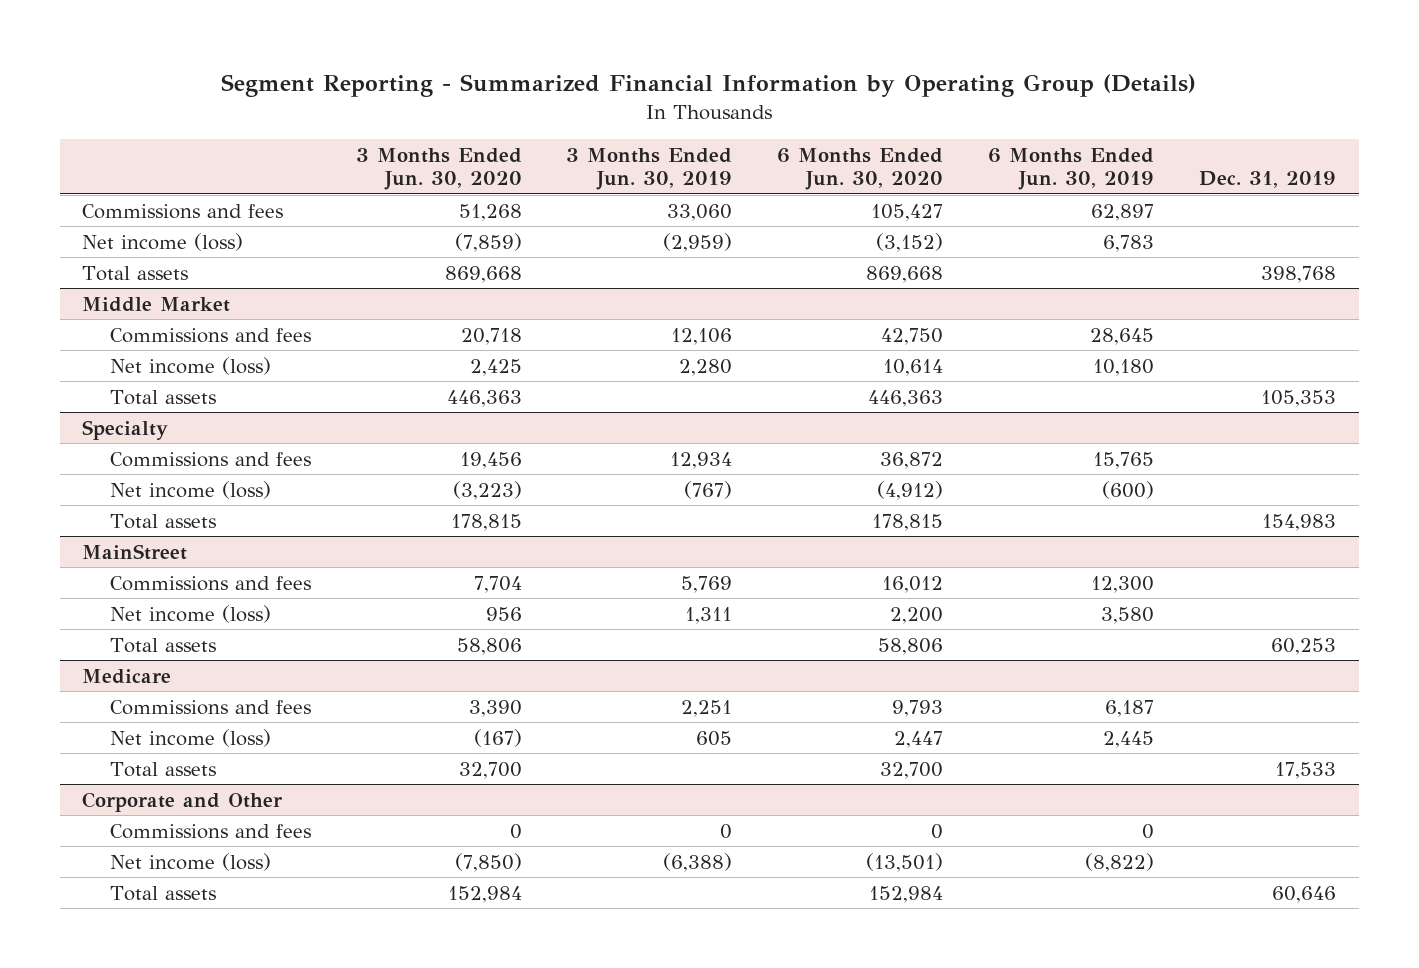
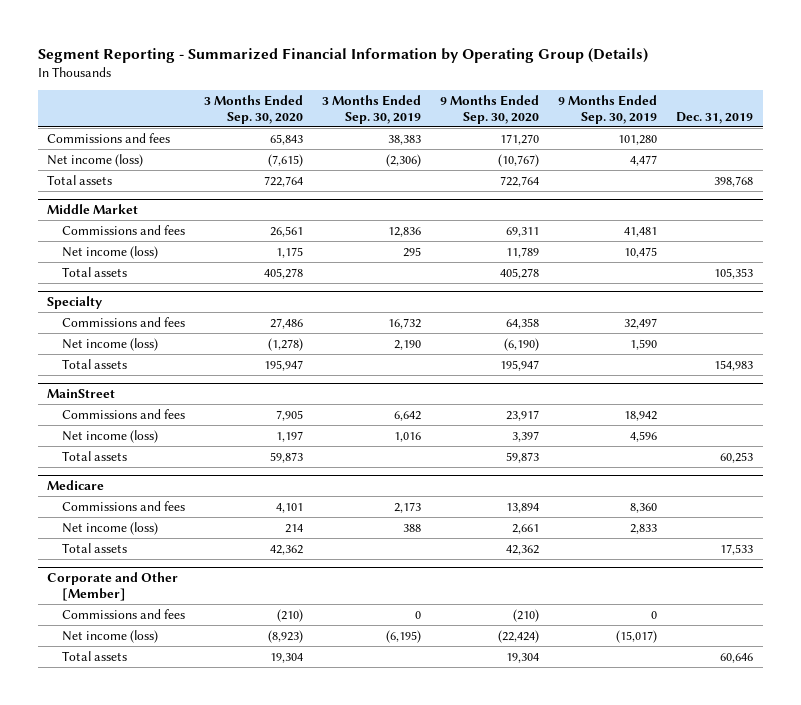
- | 3 Months Ended Jun. 30, 2020 | 3 Months Ended Jun. 30, 2019 | 6 Months Ended Jun. 30, 2020 | 6 Months Ended Jun. 30, 2019 | Dec. 31, 2019
+ | 3 Months Ended Sep. 30, 2020 | 3 Months Ended Sep. 30, 2019 | 9 Months Ended Sep. 30, 2020 | 9 Months Ended Sep. 30, 2019 | Dec. 31, 2019
- Corporate and Other
+ Corporate and Other [Member]

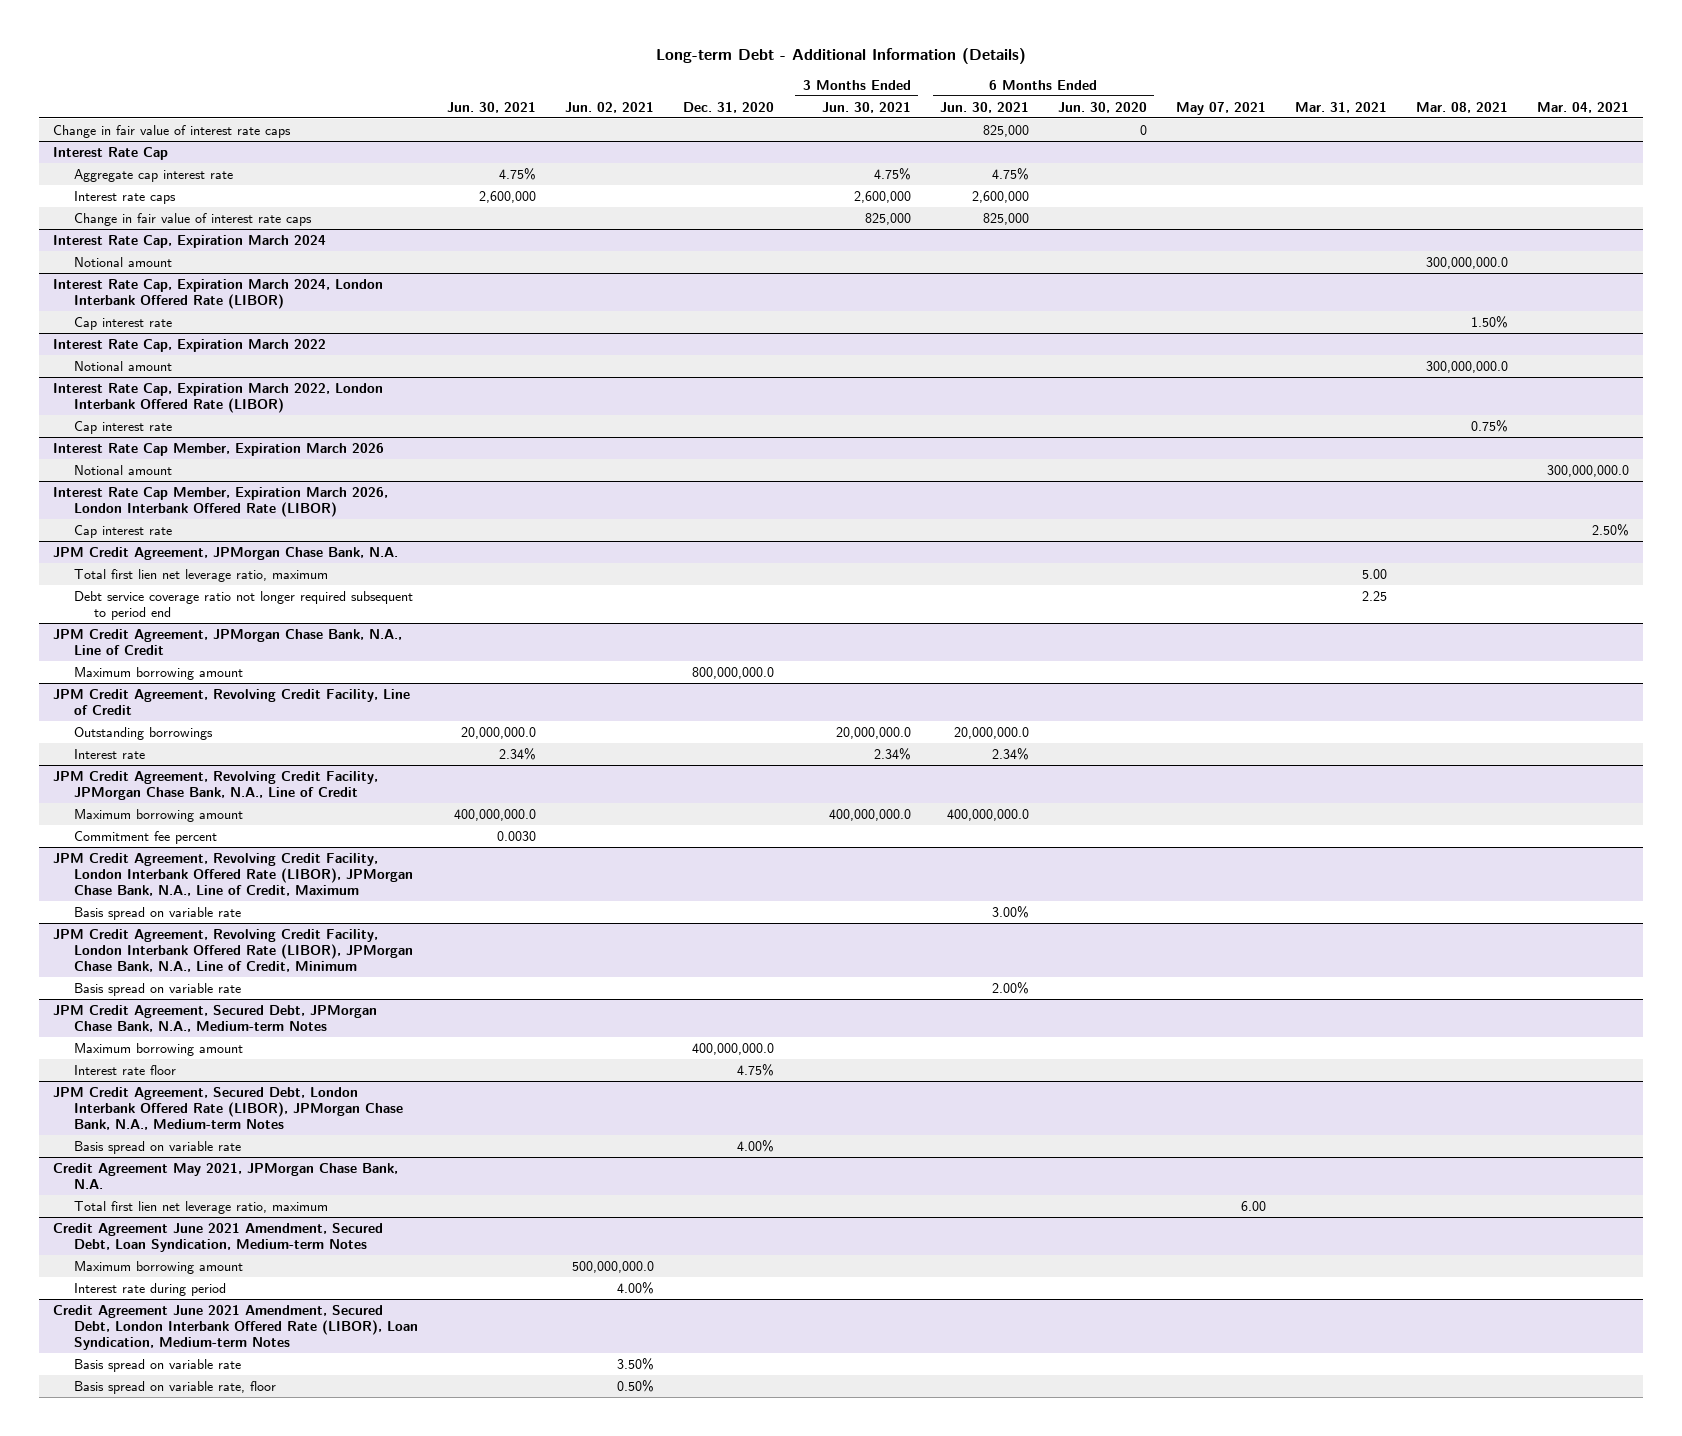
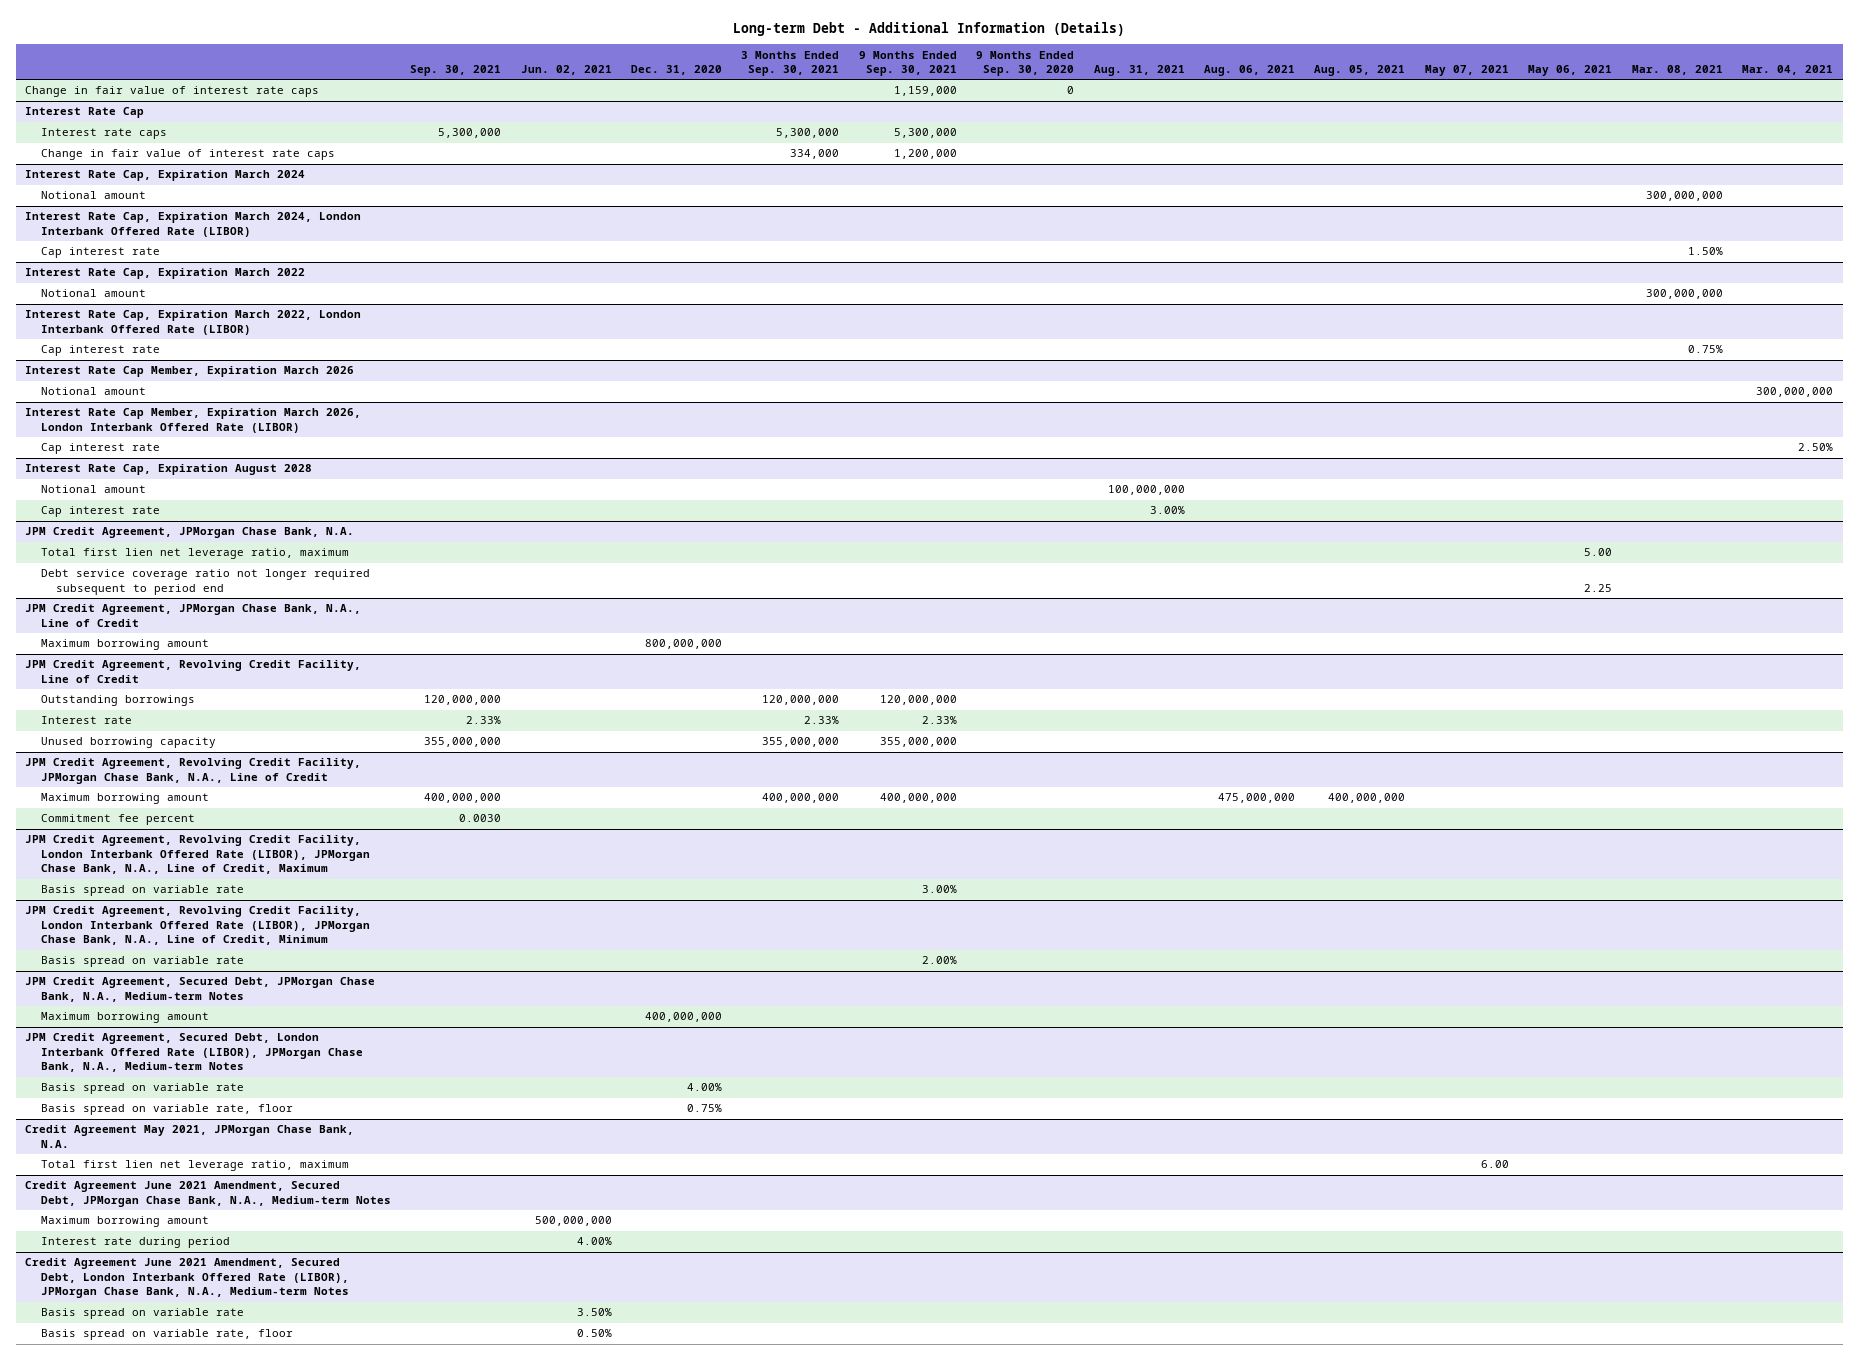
- | Jun. 30, 2021 | Jun. 02, 2021 | Dec. 31, 2020 | 3 Months Ended Jun. 30, 2021 | 6 Months Ended Jun. 30, 2021 | 6 Months Ended Jun. 30, 2020 | May 07, 2021 | Mar. 31, 2021 | Mar. 08, 2021 | Mar. 04, 2021
+ | Sep. 30, 2021 | Jun. 02, 2021 | Dec. 31, 2020 | 3 Months Ended Sep. 30, 2021 | 9 Months Ended Sep. 30, 2021 | 9 Months Ended Sep. 30, 2020 | Aug. 31, 2021 | Aug. 06, 2021 | Aug. 05, 2021 | May 07, 2021 | May 06, 2021 | Mar. 08, 2021 | Mar. 04, 2021
@ Interest Rate Cap
- Aggregate cap interest rate | 4.75% | | | 4.75% | 4.75% | | | | |
@ Interest Rate Cap, Expiration March 2024
- Notional amount | | | | | | | | | 300,000,000.0 |
+ Notional amount | | | | | | | | | | | | 300,000,000 |
@ Interest Rate Cap, Expiration March 2022
- Notional amount | | | | | | | | | 300,000,000.0 |
+ Notional amount | | | | | | | | | | | | 300,000,000 |
@ Interest Rate Cap Member, Expiration March 2026
- Notional amount | | | | | | | | | | 300,000,000.0
+ Notional amount | | | | | | | | | | | | | 300,000,000
+ Interest Rate Cap, Expiration August 2028
+ Notional amount | | | | | | | 100,000,000 | | | | | |
+ Cap interest rate | | | | | | | 3.00% | | | | | |
@ JPM Credit Agreement, JPMorgan Chase Bank, N.A., Line of Credit
- Maximum borrowing amount | | | 800,000,000.0 | | | | | | |
+ Maximum borrowing amount | | | 800,000,000 | | | | | | | | | |
@ JPM Credit Agreement, Revolving Credit Facility, Line of Credit
+ Unused borrowing capacity | 355,000,000 | | | 355,000,000 | 355,000,000 | | | | | | | |
@ JPM Credit Agreement, Secured Debt, JPMorgan Chase Bank, N.A., Medium-term Notes
- Maximum borrowing amount | | | 400,000,000.0 | | | | | | |
- Interest rate floor | | | 4.75% | | | | | | |
+ Maximum borrowing amount | | | 400,000,000 | | | | | | | | | |
@ JPM Credit Agreement, Secured Debt, London Interbank Offered Rate (LIBOR), JPMorgan Chase Bank, N.A., Medium-term Notes
+ Basis spread on variable rate, floor | | | 0.75% | | | | | | | | | |
- Credit Agreement June 2021 Amendment, Secured Debt, Loan Syndication, Medium-term Notes
- Maximum borrowing amount | | 500,000,000.0 | | | | | | | |
+ Credit Agreement June 2021 Amendment, Secured Debt, JPMorgan Chase Bank, N.A., Medium-term Notes
+ Maximum borrowing amount | | 500,000,000 | | | | | | | | | | |
- Credit Agreement June 2021 Amendment, Secured Debt, London Interbank Offered Rate (LIBOR), Loan Syndication, Medium-term Notes
+ Credit Agreement June 2021 Amendment, Secured Debt, London Interbank Offered Rate (LIBOR), JPMorgan Chase Bank, N.A., Medium-term Notes

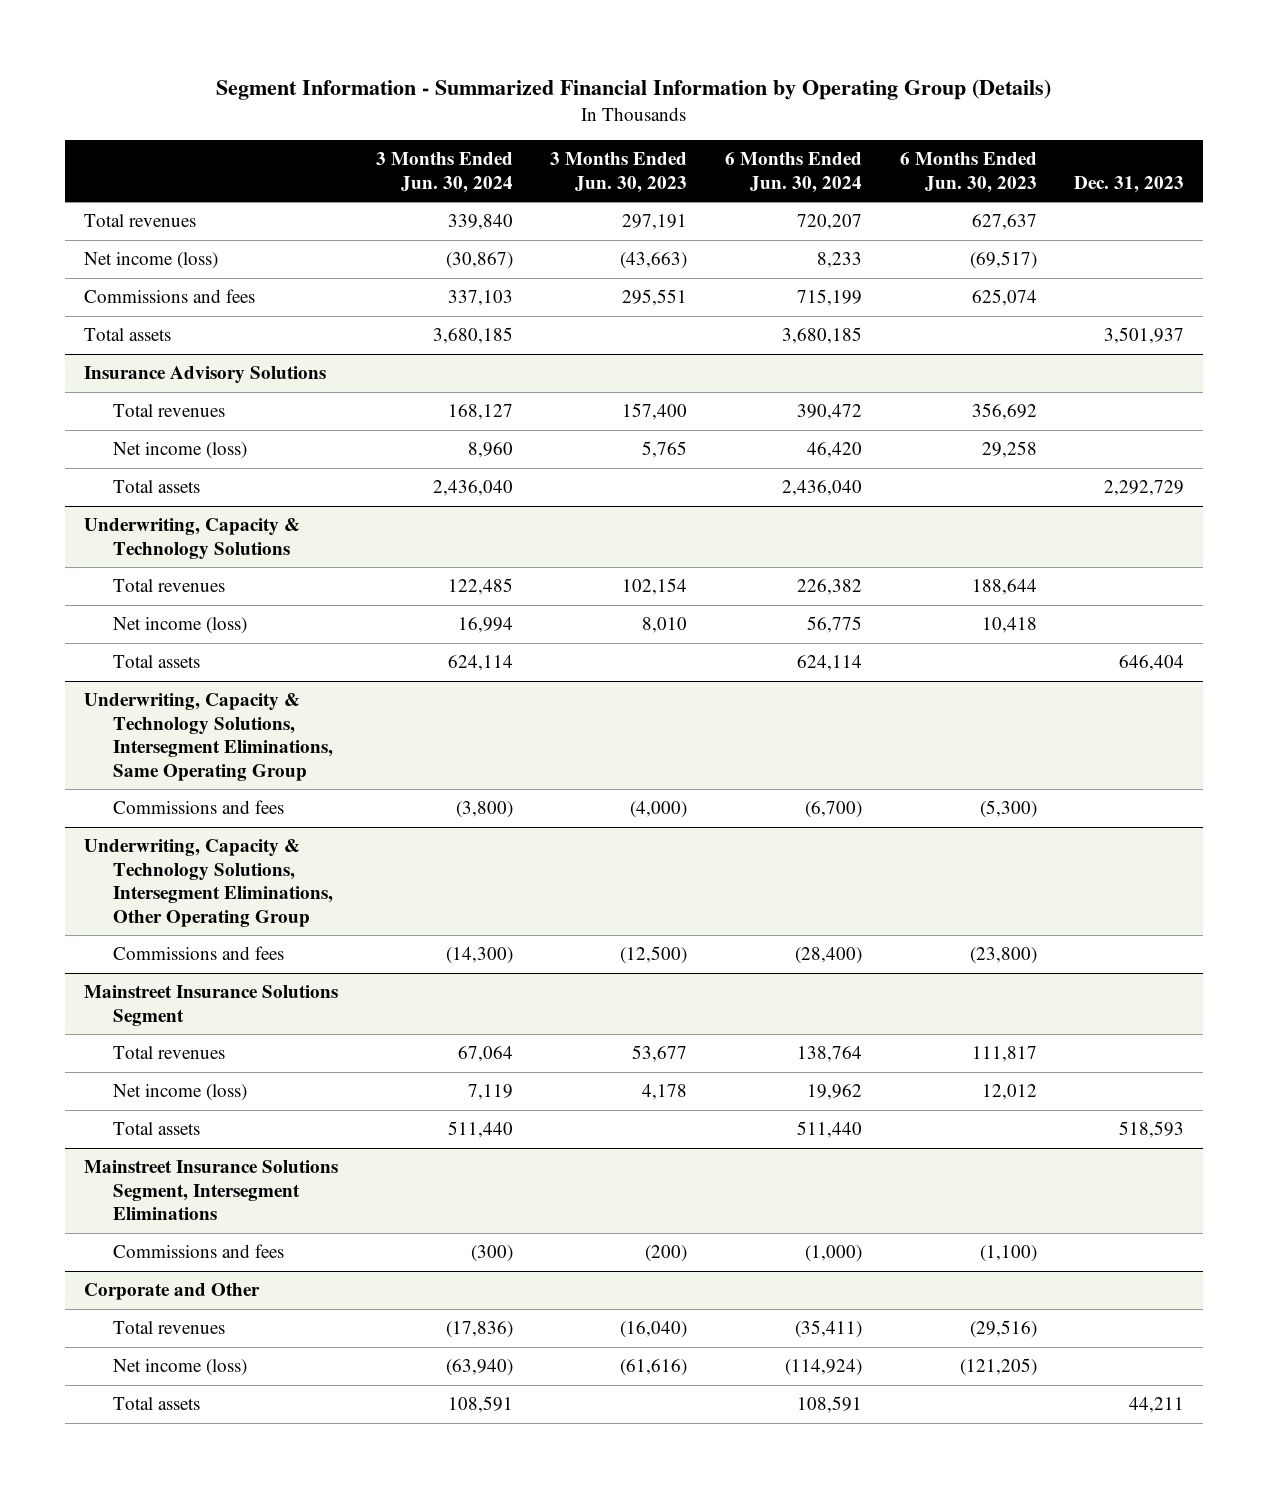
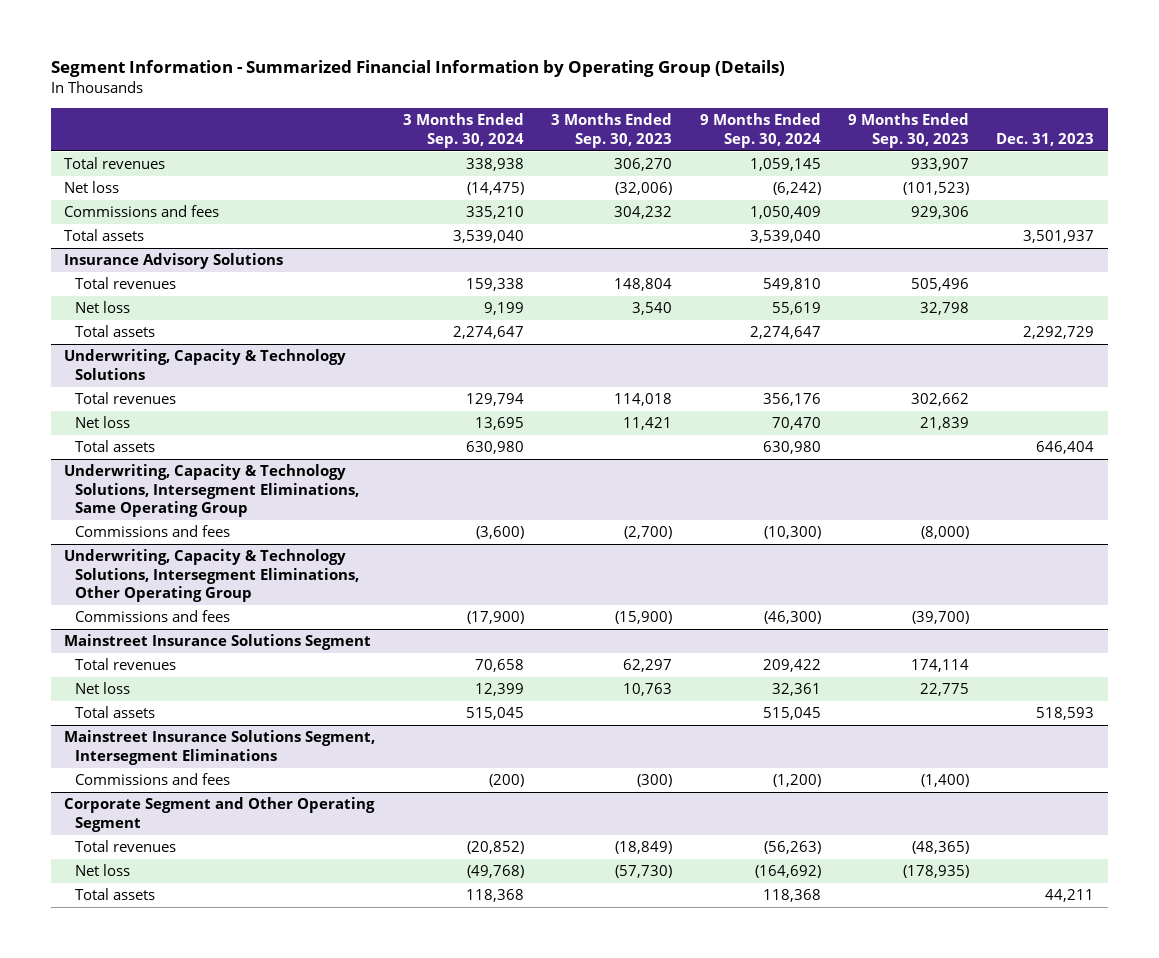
- | 3 Months Ended Jun. 30, 2024 | 3 Months Ended Jun. 30, 2023 | 6 Months Ended Jun. 30, 2024 | 6 Months Ended Jun. 30, 2023 | Dec. 31, 2023
+ | 3 Months Ended Sep. 30, 2024 | 3 Months Ended Sep. 30, 2023 | 9 Months Ended Sep. 30, 2024 | 9 Months Ended Sep. 30, 2023 | Dec. 31, 2023
- Net income (loss) | (30,867) | (43,663) | 8,233 | (69,517) |
+ Net loss | (14,475) | (32,006) | (6,242) | (101,523) |
@ Insurance Advisory Solutions
- Net income (loss) | 8,960 | 5,765 | 46,420 | 29,258 |
+ Net loss | 9,199 | 3,540 | 55,619 | 32,798 |
@ Underwriting, Capacity & Technology Solutions
- Net income (loss) | 16,994 | 8,010 | 56,775 | 10,418 |
+ Net loss | 13,695 | 11,421 | 70,470 | 21,839 |
@ Mainstreet Insurance Solutions Segment
- Net income (loss) | 7,119 | 4,178 | 19,962 | 12,012 |
+ Net loss | 12,399 | 10,763 | 32,361 | 22,775 |
- Corporate and Other
+ Corporate Segment and Other Operating Segment
- Net income (loss) | (63,940) | (61,616) | (114,924) | (121,205) |
+ Net loss | (49,768) | (57,730) | (164,692) | (178,935) |

